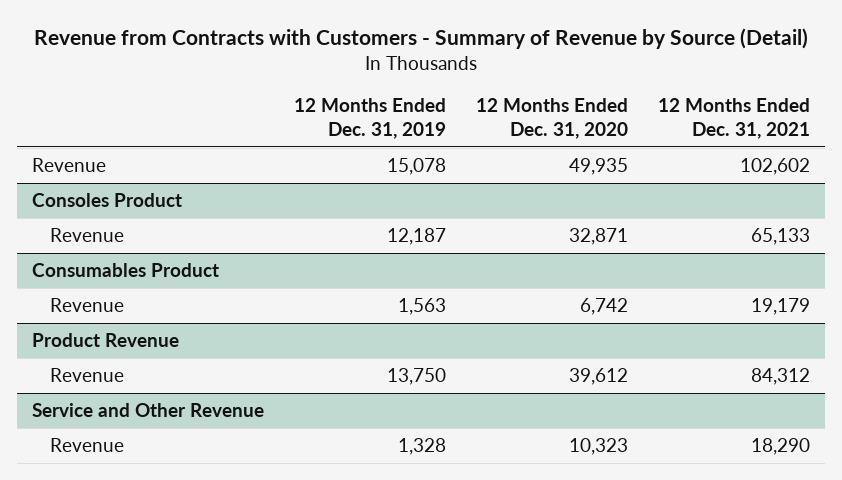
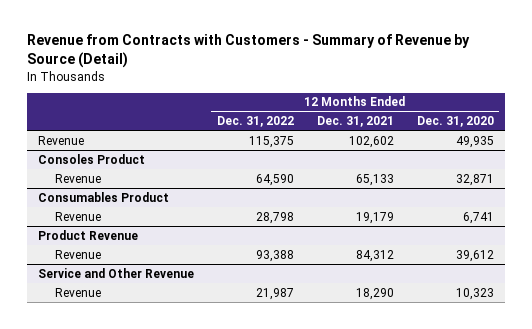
- | 12 Months Ended Dec. 31, 2019 | 12 Months Ended Dec. 31, 2020 | 12 Months Ended Dec. 31, 2021
+ | 12 Months Ended Dec. 31, 2022 | 12 Months Ended Dec. 31, 2021 | 12 Months Ended Dec. 31, 2020
@ Consumables Product
- Revenue | 1,563 | 6,742 | 19,179
+ Revenue | 28,798 | 19,179 | 6,741

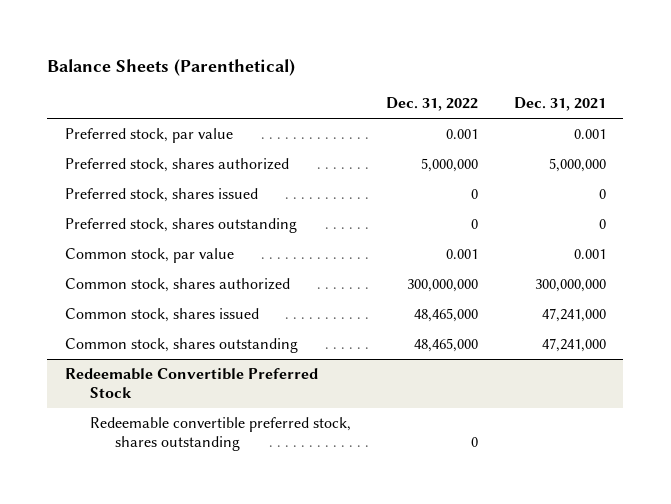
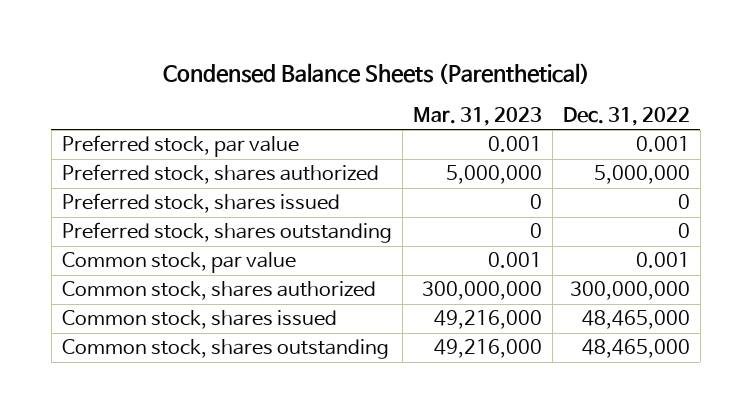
- Balance Sheets (Parenthetical)
+ Condensed Balance Sheets (Parenthetical)
- | Dec. 31, 2022 | Dec. 31, 2021
+ | Mar. 31, 2023 | Dec. 31, 2022
- Redeemable Convertible Preferred Stock
- Redeemable convertible preferred stock, shares outstanding | 0 |

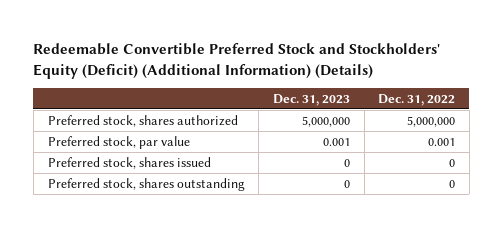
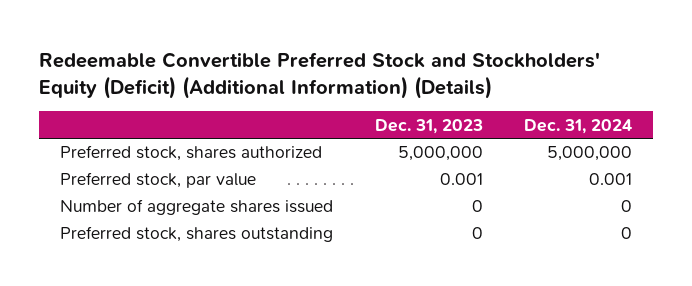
- | Dec. 31, 2023 | Dec. 31, 2022
+ | Dec. 31, 2023 | Dec. 31, 2024
- Preferred stock, shares issued | 0 | 0
+ Number of aggregate shares issued | 0 | 0

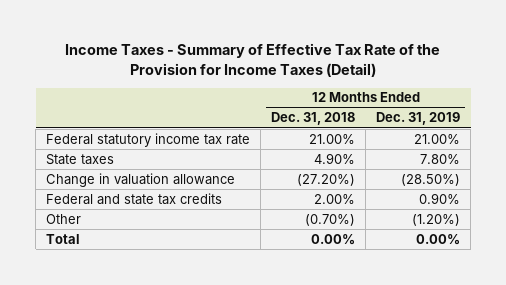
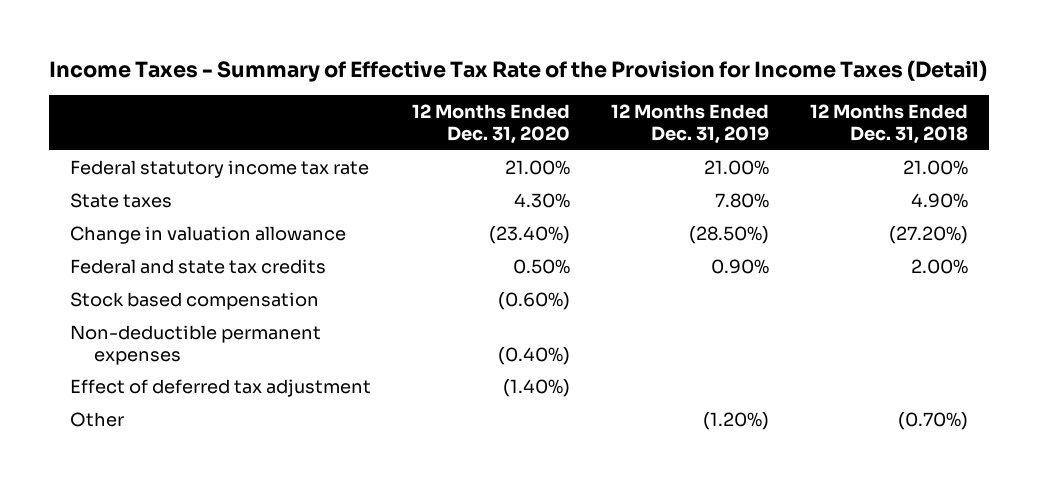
- | 12 Months Ended Dec. 31, 2018 | 12 Months Ended Dec. 31, 2019
+ | 12 Months Ended Dec. 31, 2020 | 12 Months Ended Dec. 31, 2019 | 12 Months Ended Dec. 31, 2018
+ Stock based compensation | (0.60%) | |
+ Non-deductible permanent expenses | (0.40%) | |
+ Effect of deferred tax adjustment | (1.40%) | |
- Total | 0.00% | 0.00%

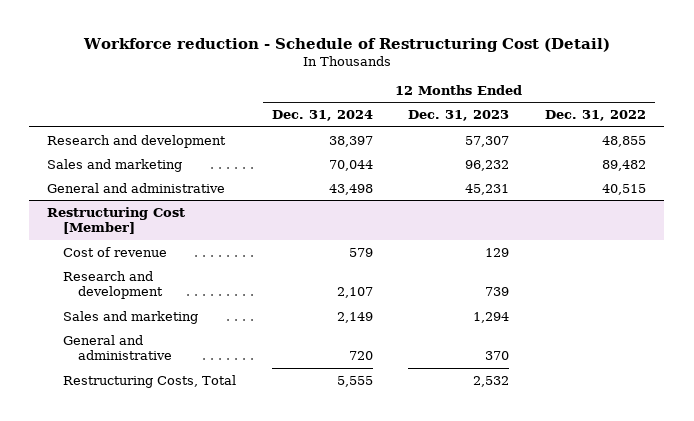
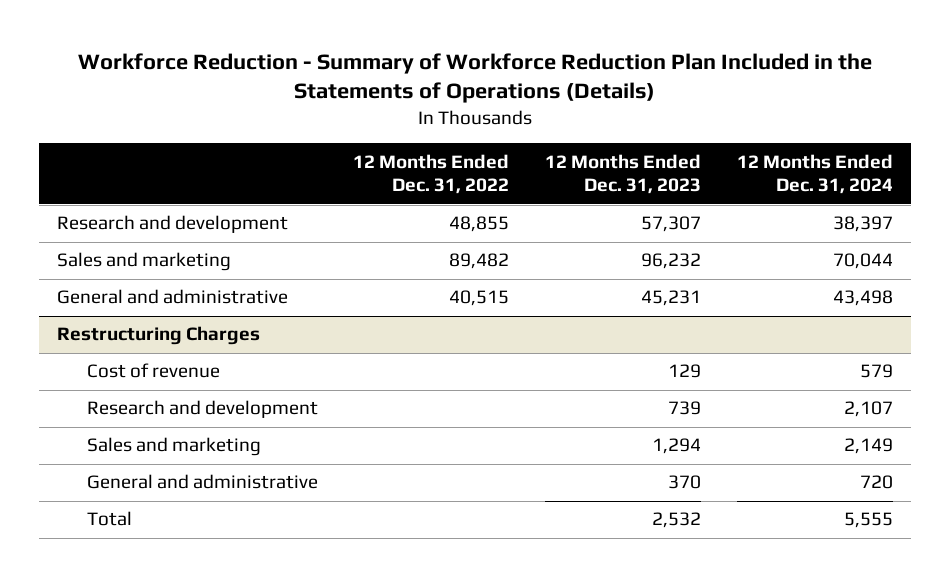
- Workforce reduction - Schedule of Restructuring Cost (Detail)
+ Workforce Reduction - Summary of Workforce Reduction Plan Included in the Statements of Operations (Details)
- | 12 Months Ended Dec. 31, 2024 | 12 Months Ended Dec. 31, 2023 | 12 Months Ended Dec. 31, 2022
+ | 12 Months Ended Dec. 31, 2022 | 12 Months Ended Dec. 31, 2023 | 12 Months Ended Dec. 31, 2024
- Restructuring Cost [Member]
+ Restructuring Charges
- Restructuring Costs, Total | 5,555 | 2,532 |
+ Total | | 2,532 | 5,555

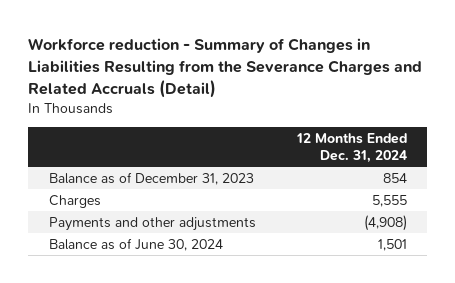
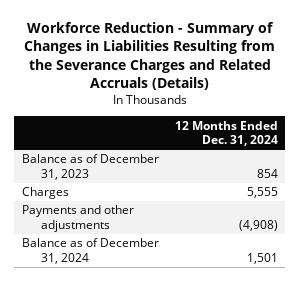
- Workforce reduction - Summary of Changes in Liabilities Resulting from the Severance Charges and Related Accruals (Detail)
+ Workforce Reduction - Summary of Changes in Liabilities Resulting from the Severance Charges and Related Accruals (Details)
- Balance as of June 30, 2024 | 1,501
+ Balance as of December 31, 2024 | 1,501

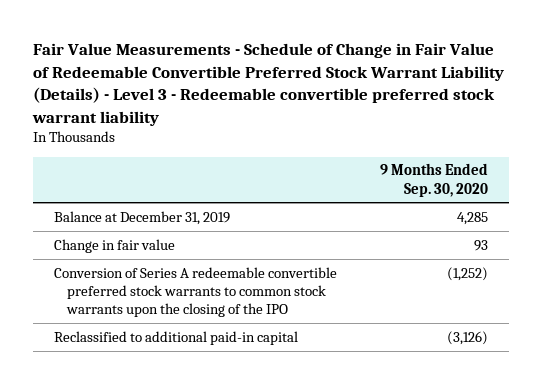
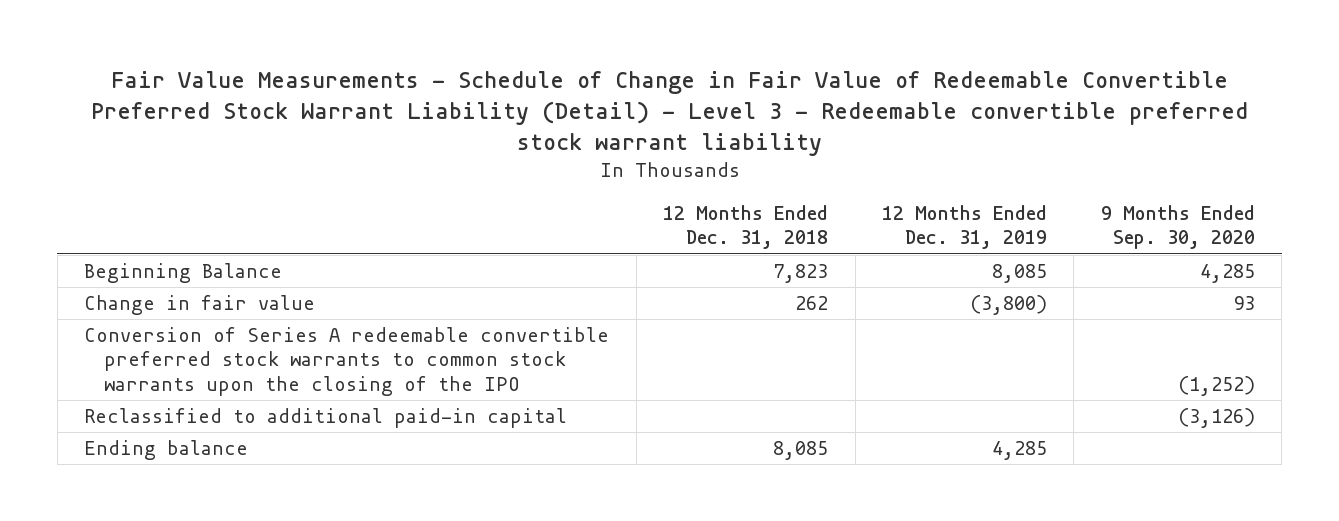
- Fair Value Measurements - Schedule of Change in Fair Value of Redeemable Convertible Preferred Stock Warrant Liability (Details) - Level 3 - Redeemable convertible preferred stock warrant liability
+ Fair Value Measurements - Schedule of Change in Fair Value of Redeemable Convertible Preferred Stock Warrant Liability (Detail) - Level 3 - Redeemable convertible preferred stock warrant liability
- | 9 Months Ended Sep. 30, 2020
+ | 12 Months Ended Dec. 31, 2018 | 12 Months Ended Dec. 31, 2019 | 9 Months Ended Sep. 30, 2020
- Balance at December 31, 2019 | 4,285
+ Beginning Balance | 7,823 | 8,085 | 4,285
+ Ending balance | 8,085 | 4,285 |

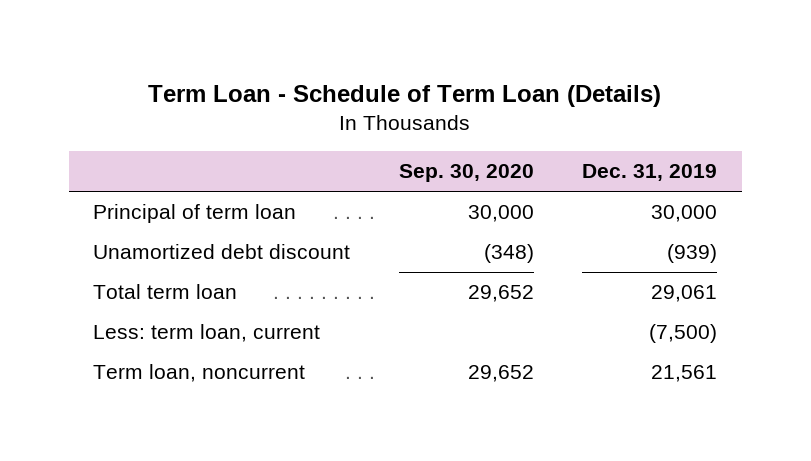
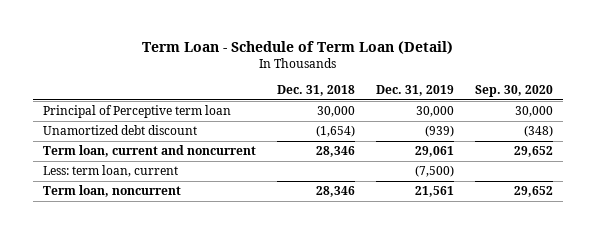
- Term Loan - Schedule of Term Loan (Details)
+ Term Loan - Schedule of Term Loan (Detail)
- | Sep. 30, 2020 | Dec. 31, 2019
+ | Dec. 31, 2018 | Dec. 31, 2019 | Sep. 30, 2020
- Principal of term loan | 30,000 | 30,000
+ Principal of Perceptive term loan | 30,000 | 30,000 | 30,000
- Total term loan | 29,652 | 29,061
+ Term loan, current and noncurrent | 28,346 | 29,061 | 29,652

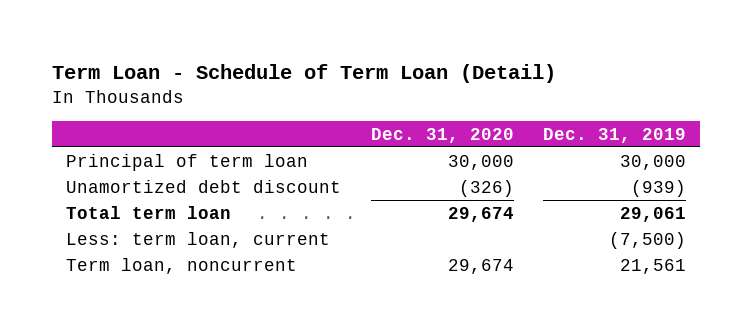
- | Dec. 31, 2018 | Dec. 31, 2019 | Sep. 30, 2020
+ | Dec. 31, 2020 | Dec. 31, 2019
- Principal of Perceptive term loan | 30,000 | 30,000 | 30,000
+ Principal of term loan | 30,000 | 30,000
- Term loan, current and noncurrent | 28,346 | 29,061 | 29,652
+ Total term loan | 29,674 | 29,061

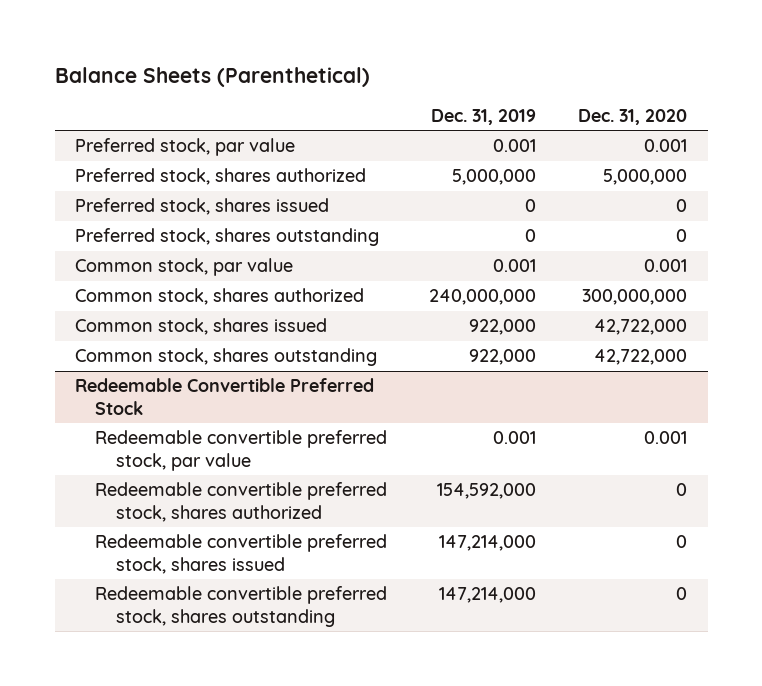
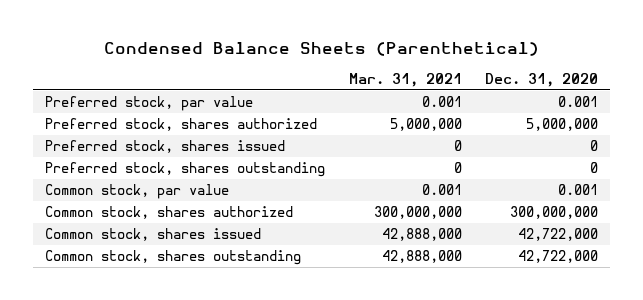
- Balance Sheets (Parenthetical)
+ Condensed Balance Sheets (Parenthetical)
- | Dec. 31, 2019 | Dec. 31, 2020
+ | Mar. 31, 2021 | Dec. 31, 2020
- Redeemable Convertible Preferred Stock
- Redeemable convertible preferred stock, par value | 0.001 | 0.001
- Redeemable convertible preferred stock, shares authorized | 154,592,000 | 0
- Redeemable convertible preferred stock, shares issued | 147,214,000 | 0
- Redeemable convertible preferred stock, shares outstanding | 147,214,000 | 0

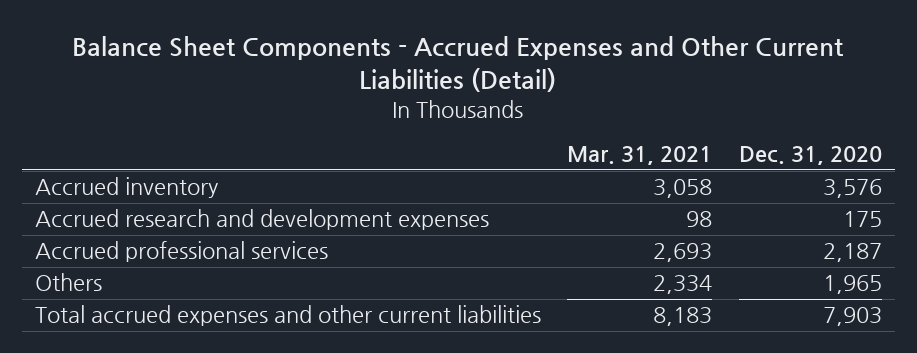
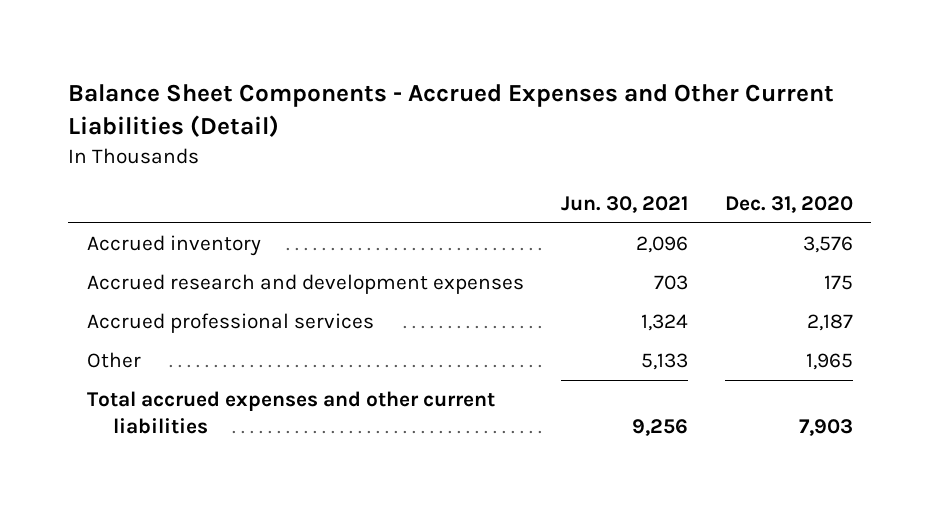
- | Mar. 31, 2021 | Dec. 31, 2020
+ | Jun. 30, 2021 | Dec. 31, 2020
- Others | 2,334 | 1,965
+ Other | 5,133 | 1,965

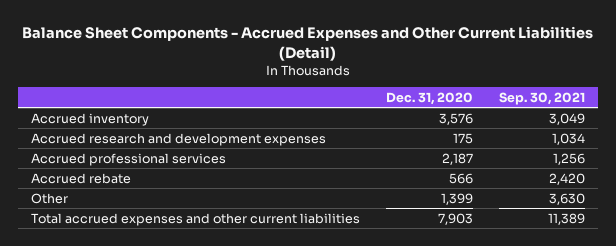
- | Jun. 30, 2021 | Dec. 31, 2020
+ | Dec. 31, 2020 | Sep. 30, 2021
- Other | 5,133 | 1,965
+ Accrued rebate | 566 | 2,420
+ Other | 1,399 | 3,630

